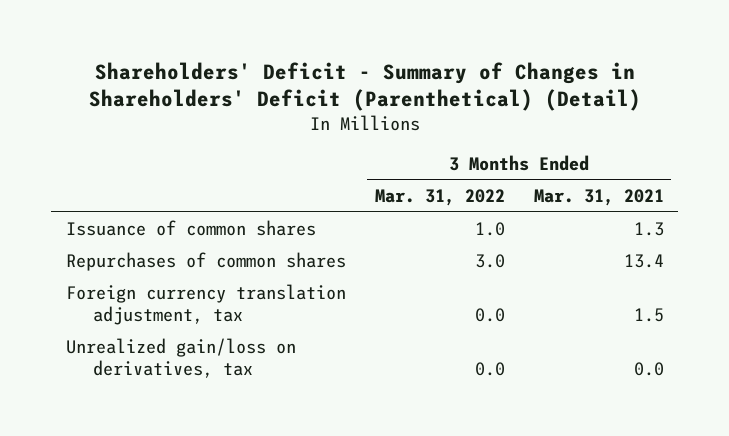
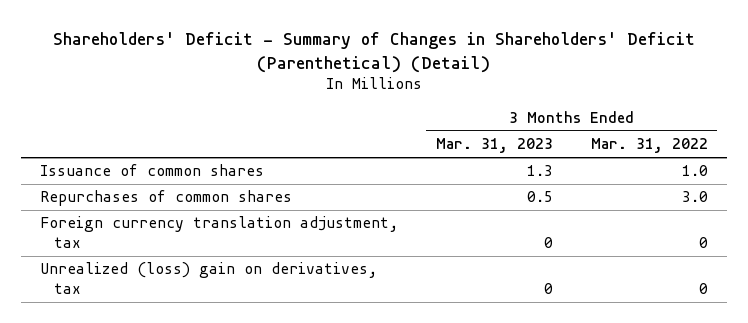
- | 3 Months Ended Mar. 31, 2022 | 3 Months Ended Mar. 31, 2021
+ | 3 Months Ended Mar. 31, 2023 | 3 Months Ended Mar. 31, 2022
- Foreign currency translation adjustment, tax | 0.0 | 1.5
- Unrealized gain/loss on derivatives, tax | 0.0 | 0.0
+ Foreign currency translation adjustment, tax | 0 | 0
+ Unrealized (loss) gain on derivatives, tax | 0 | 0

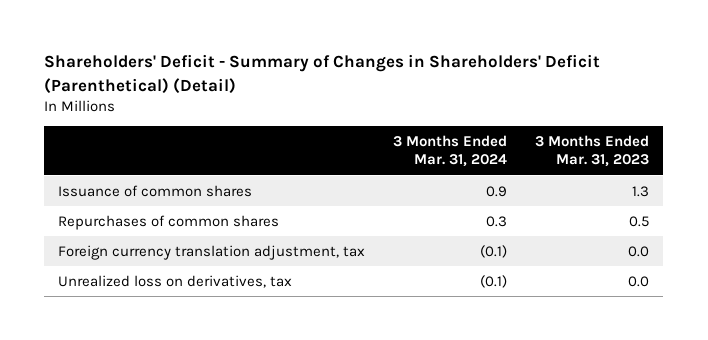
- | 3 Months Ended Mar. 31, 2023 | 3 Months Ended Mar. 31, 2022
+ | 3 Months Ended Mar. 31, 2024 | 3 Months Ended Mar. 31, 2023
- Foreign currency translation adjustment, tax | 0 | 0
- Unrealized (loss) gain on derivatives, tax | 0 | 0
+ Foreign currency translation adjustment, tax | (0.1) | 0.0
+ Unrealized loss on derivatives, tax | (0.1) | 0.0

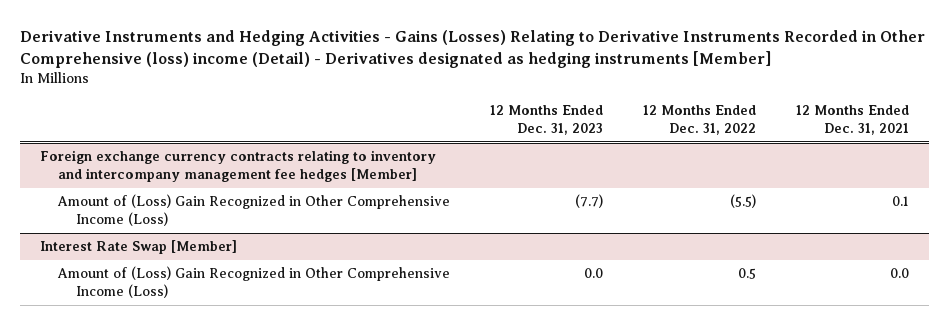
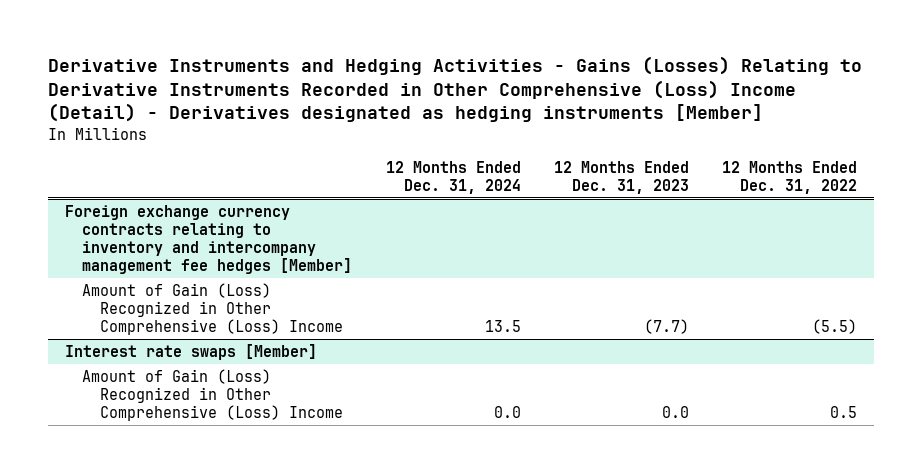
- Derivative Instruments and Hedging Activities - Gains (Losses) Relating to Derivative Instruments Recorded in Other Comprehensive (loss) income (Detail) - Derivatives designated as hedging instruments [Member]
+ Derivative Instruments and Hedging Activities - Gains (Losses) Relating to Derivative Instruments Recorded in Other Comprehensive (Loss) Income (Detail) - Derivatives designated as hedging instruments [Member]
- | 12 Months Ended Dec. 31, 2023 | 12 Months Ended Dec. 31, 2022 | 12 Months Ended Dec. 31, 2021
+ | 12 Months Ended Dec. 31, 2024 | 12 Months Ended Dec. 31, 2023 | 12 Months Ended Dec. 31, 2022
@ Foreign exchange currency contracts relating to inventory and intercompany management fee hedges [Member]
- Amount of (Loss) Gain Recognized in Other Comprehensive Income (Loss) | (7.7) | (5.5) | 0.1
- Interest Rate Swap [Member]
- Amount of (Loss) Gain Recognized in Other Comprehensive Income (Loss) | 0.0 | 0.5 | 0.0
@ Foreign exchange currency contracts relating to inventory and intercompany management fee hedges [Member]
+ Amount of Gain (Loss) Recognized in Other Comprehensive (Loss) Income | 13.5 | (7.7) | (5.5)
+ Interest rate swaps [Member]
+ Amount of Gain (Loss) Recognized in Other Comprehensive (Loss) Income | 0.0 | 0.0 | 0.5

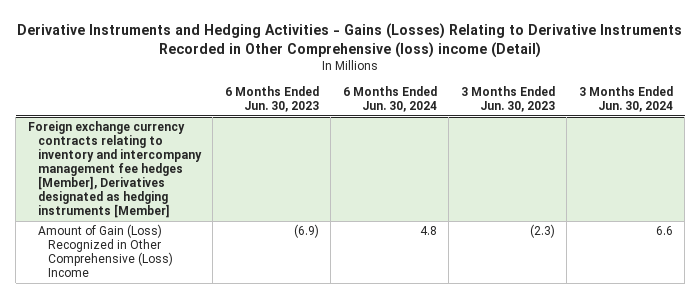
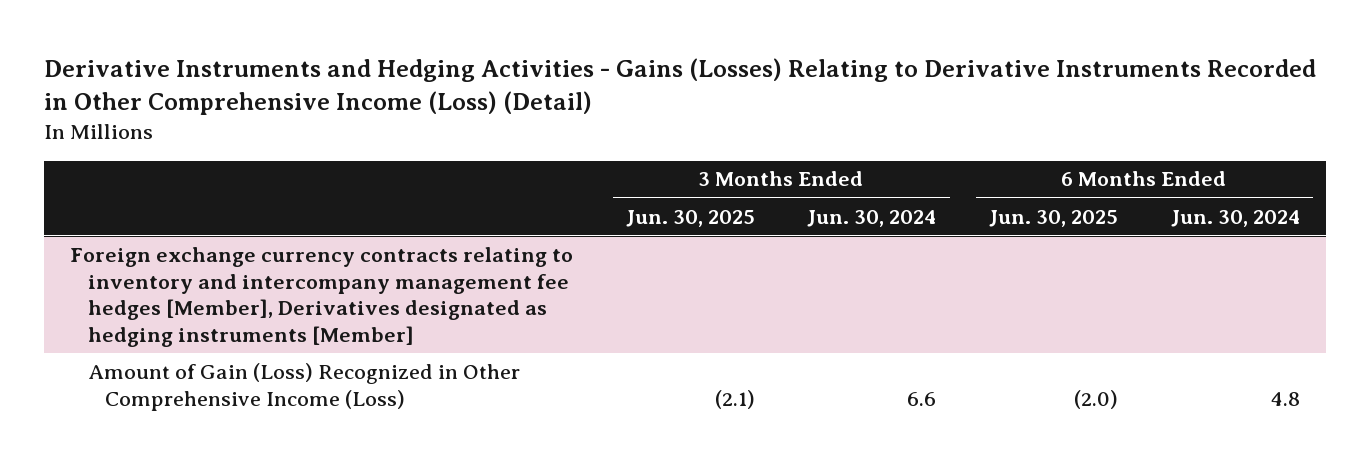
- Derivative Instruments and Hedging Activities - Gains (Losses) Relating to Derivative Instruments Recorded in Other Comprehensive (loss) income (Detail)
+ Derivative Instruments and Hedging Activities - Gains (Losses) Relating to Derivative Instruments Recorded in Other Comprehensive Income (Loss) (Detail)
- | 6 Months Ended Jun. 30, 2023 | 6 Months Ended Jun. 30, 2024 | 3 Months Ended Jun. 30, 2023 | 3 Months Ended Jun. 30, 2024
+ | 3 Months Ended Jun. 30, 2025 | 3 Months Ended Jun. 30, 2024 | 6 Months Ended Jun. 30, 2025 | 6 Months Ended Jun. 30, 2024
@ Foreign exchange currency contracts relating to inventory and intercompany management fee hedges [Member], Derivatives designated as hedging instruments [Member]
- Amount of Gain (Loss) Recognized in Other Comprehensive (Loss) Income | (6.9) | 4.8 | (2.3) | 6.6
+ Amount of Gain (Loss) Recognized in Other Comprehensive Income (Loss) | (2.1) | 6.6 | (2.0) | 4.8

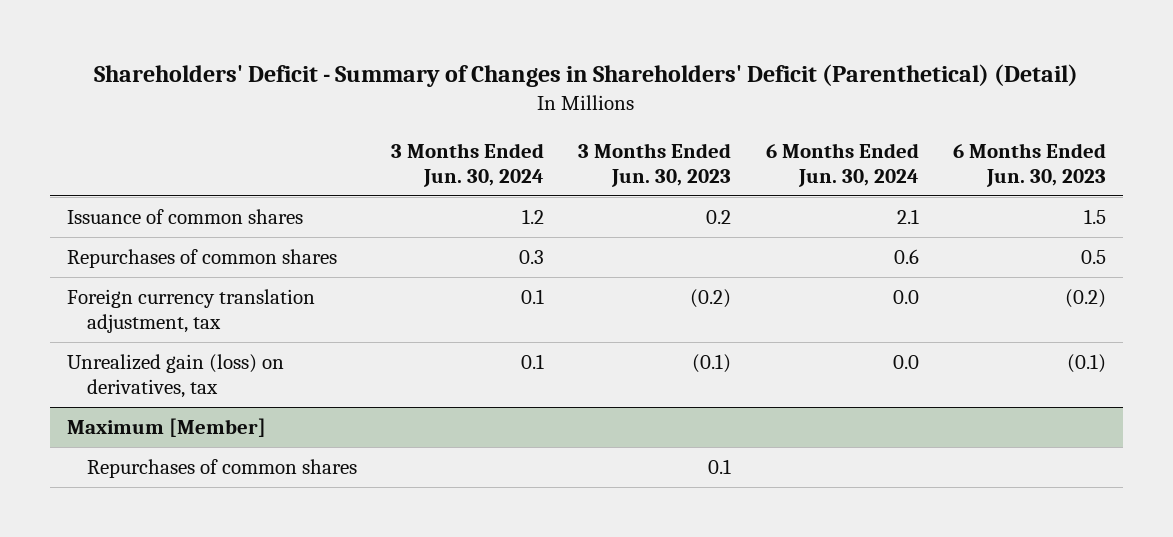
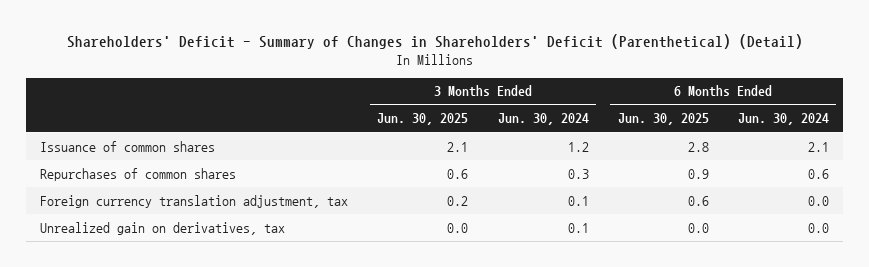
- | 3 Months Ended Jun. 30, 2024 | 3 Months Ended Jun. 30, 2023 | 6 Months Ended Jun. 30, 2024 | 6 Months Ended Jun. 30, 2023
+ | 3 Months Ended Jun. 30, 2025 | 3 Months Ended Jun. 30, 2024 | 6 Months Ended Jun. 30, 2025 | 6 Months Ended Jun. 30, 2024
- Unrealized gain (loss) on derivatives, tax | 0.1 | (0.1) | 0.0 | (0.1)
- Maximum [Member]
- Repurchases of common shares | | 0.1 | |
+ Unrealized gain on derivatives, tax | 0.0 | 0.1 | 0.0 | 0.0

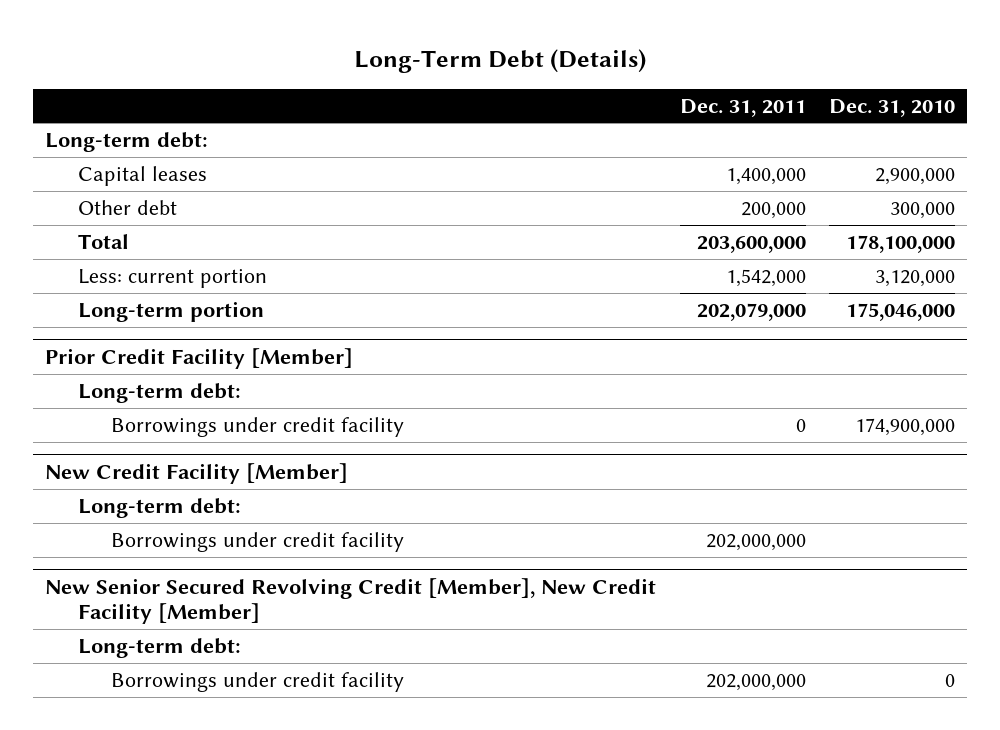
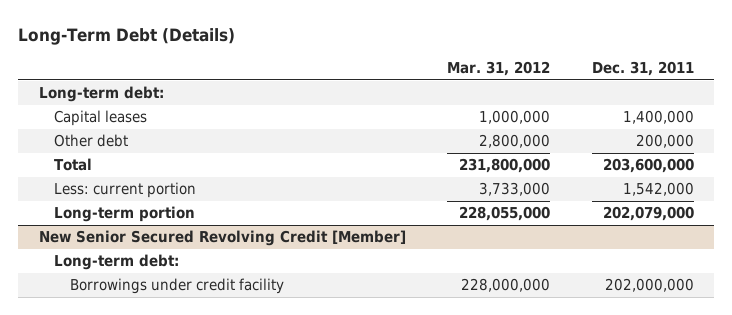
- | Dec. 31, 2011 | Dec. 31, 2010
+ | Mar. 31, 2012 | Dec. 31, 2011
- Prior Credit Facility [Member]
- Long-term debt:
- Borrowings under credit facility | 0 | 174,900,000
- New Credit Facility [Member]
- Long-term debt:
- Borrowings under credit facility | 202,000,000 |
- New Senior Secured Revolving Credit [Member], New Credit Facility [Member]
+ New Senior Secured Revolving Credit [Member]

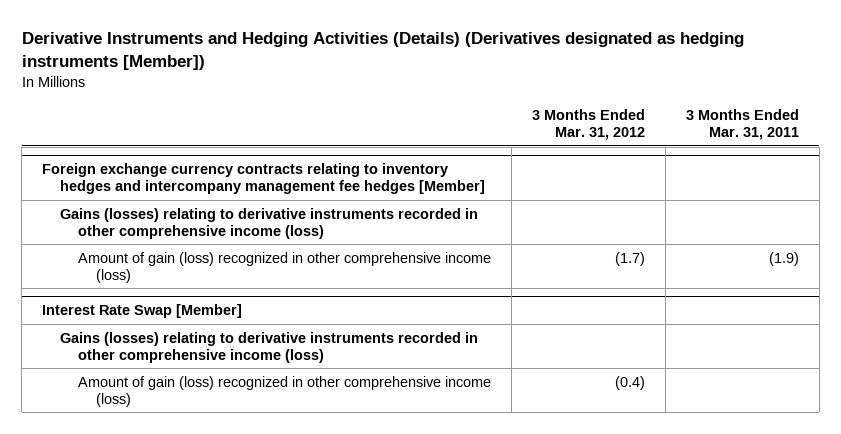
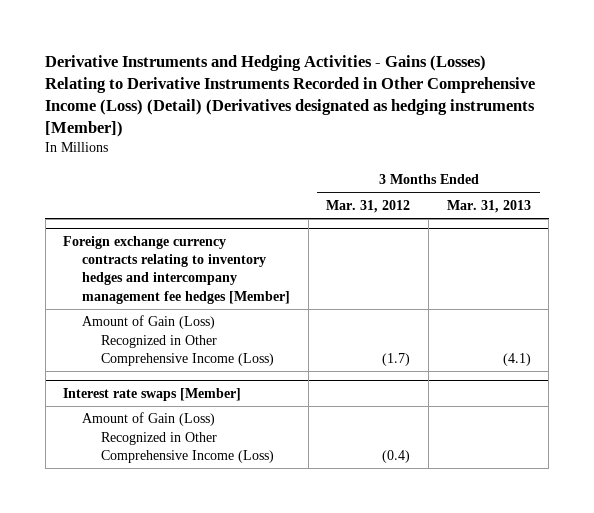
- Derivative Instruments and Hedging Activities (Details) (Derivatives designated as hedging instruments [Member])
+ Derivative Instruments and Hedging Activities - Gains (Losses) Relating to Derivative Instruments Recorded in Other Comprehensive Income (Loss) (Detail) (Derivatives designated as hedging instruments [Member])
- | 3 Months Ended Mar. 31, 2012 | 3 Months Ended Mar. 31, 2011
+ | 3 Months Ended Mar. 31, 2012 | 3 Months Ended Mar. 31, 2013
@ Foreign exchange currency contracts relating to inventory hedges and intercompany management fee hedges [Member]
- Gains (losses) relating to derivative instruments recorded in other comprehensive income (loss)
- Amount of gain (loss) recognized in other comprehensive income (loss) | (1.7) | (1.9)
- Interest Rate Swap [Member]
- Gains (losses) relating to derivative instruments recorded in other comprehensive income (loss)
- Amount of gain (loss) recognized in other comprehensive income (loss) | (0.4) |
@ Foreign exchange currency contracts relating to inventory hedges and intercompany management fee hedges [Member]
+ Amount of Gain (Loss) Recognized in Other Comprehensive Income (Loss) | (1.7) | (4.1)
+ Interest rate swaps [Member]
+ Amount of Gain (Loss) Recognized in Other Comprehensive Income (Loss) | (0.4) |

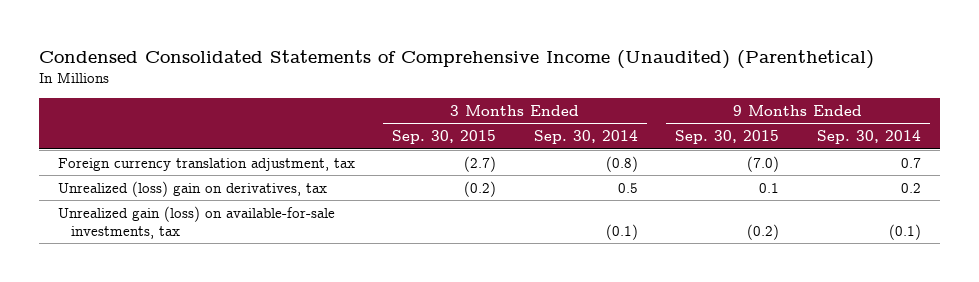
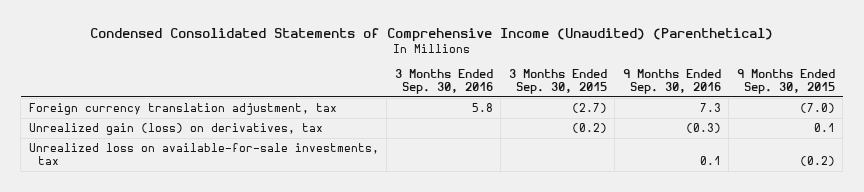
- | 3 Months Ended Sep. 30, 2015 | 3 Months Ended Sep. 30, 2014 | 9 Months Ended Sep. 30, 2015 | 9 Months Ended Sep. 30, 2014
+ | 3 Months Ended Sep. 30, 2016 | 3 Months Ended Sep. 30, 2015 | 9 Months Ended Sep. 30, 2016 | 9 Months Ended Sep. 30, 2015
- Unrealized (loss) gain on derivatives, tax | (0.2) | 0.5 | 0.1 | 0.2
- Unrealized gain (loss) on available-for-sale investments, tax | | (0.1) | (0.2) | (0.1)
+ Unrealized gain (loss) on derivatives, tax | | (0.2) | (0.3) | 0.1
+ Unrealized loss on available-for-sale investments, tax | | | 0.1 | (0.2)

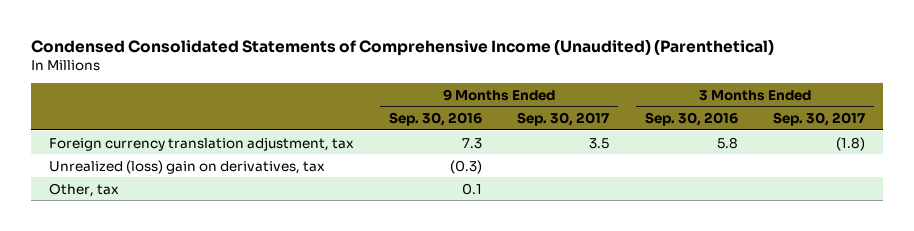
- | 3 Months Ended Sep. 30, 2016 | 3 Months Ended Sep. 30, 2015 | 9 Months Ended Sep. 30, 2016 | 9 Months Ended Sep. 30, 2015
+ | 9 Months Ended Sep. 30, 2016 | 9 Months Ended Sep. 30, 2017 | 3 Months Ended Sep. 30, 2016 | 3 Months Ended Sep. 30, 2017
- Unrealized gain (loss) on derivatives, tax | | (0.2) | (0.3) | 0.1
- Unrealized loss on available-for-sale investments, tax | | | 0.1 | (0.2)
+ Unrealized (loss) gain on derivatives, tax | (0.3) | | |
+ Other, tax | 0.1 | | |

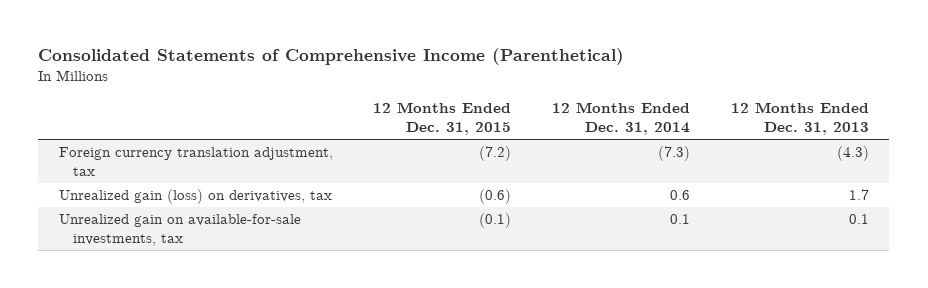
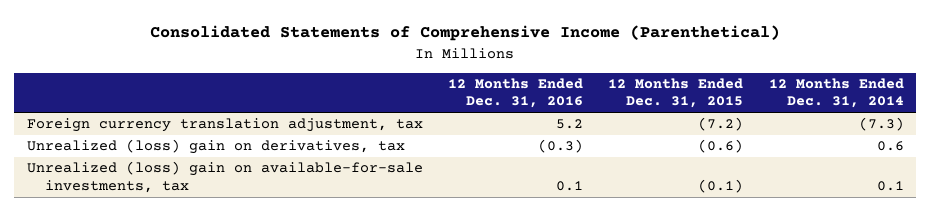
- | 12 Months Ended Dec. 31, 2015 | 12 Months Ended Dec. 31, 2014 | 12 Months Ended Dec. 31, 2013
+ | 12 Months Ended Dec. 31, 2016 | 12 Months Ended Dec. 31, 2015 | 12 Months Ended Dec. 31, 2014
- Unrealized gain (loss) on derivatives, tax | (0.6) | 0.6 | 1.7
- Unrealized gain on available-for-sale investments, tax | (0.1) | 0.1 | 0.1
+ Unrealized (loss) gain on derivatives, tax | (0.3) | (0.6) | 0.6
+ Unrealized (loss) gain on available-for-sale investments, tax | 0.1 | (0.1) | 0.1

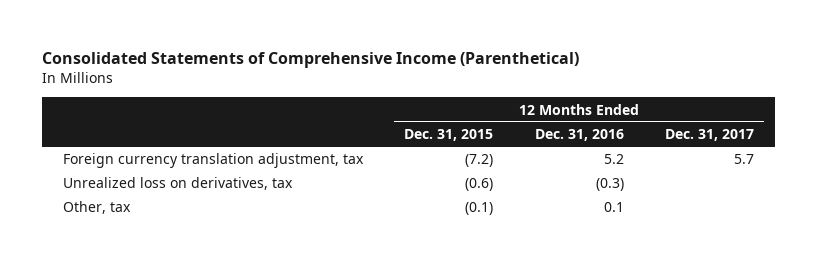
- | 12 Months Ended Dec. 31, 2016 | 12 Months Ended Dec. 31, 2015 | 12 Months Ended Dec. 31, 2014
+ | 12 Months Ended Dec. 31, 2015 | 12 Months Ended Dec. 31, 2016 | 12 Months Ended Dec. 31, 2017
- Unrealized (loss) gain on derivatives, tax | (0.3) | (0.6) | 0.6
- Unrealized (loss) gain on available-for-sale investments, tax | 0.1 | (0.1) | 0.1
+ Unrealized loss on derivatives, tax | (0.6) | (0.3) |
+ Other, tax | (0.1) | 0.1 |

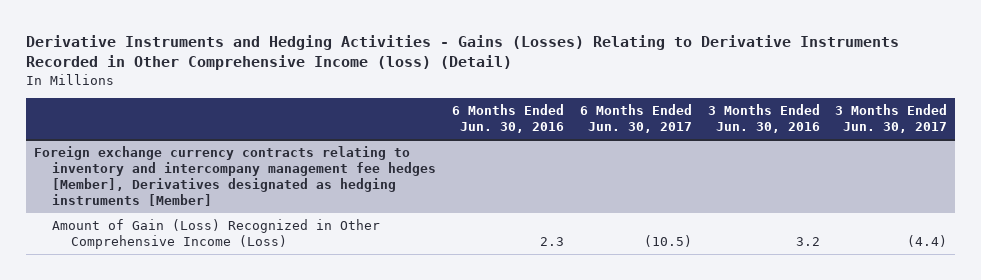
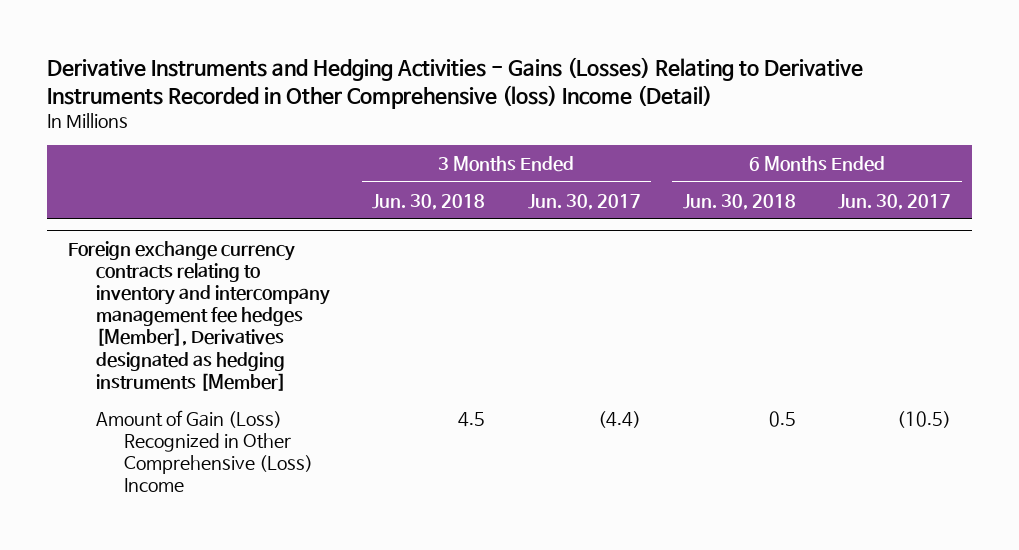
- Derivative Instruments and Hedging Activities - Gains (Losses) Relating to Derivative Instruments Recorded in Other Comprehensive Income (loss) (Detail)
+ Derivative Instruments and Hedging Activities - Gains (Losses) Relating to Derivative Instruments Recorded in Other Comprehensive (loss) Income (Detail)
- | 6 Months Ended Jun. 30, 2016 | 6 Months Ended Jun. 30, 2017 | 3 Months Ended Jun. 30, 2016 | 3 Months Ended Jun. 30, 2017
+ | 3 Months Ended Jun. 30, 2018 | 3 Months Ended Jun. 30, 2017 | 6 Months Ended Jun. 30, 2018 | 6 Months Ended Jun. 30, 2017
@ Foreign exchange currency contracts relating to inventory and intercompany management fee hedges [Member], Derivatives designated as hedging instruments [Member]
- Amount of Gain (Loss) Recognized in Other Comprehensive Income (Loss) | 2.3 | (10.5) | 3.2 | (4.4)
+ Amount of Gain (Loss) Recognized in Other Comprehensive (Loss) Income | 4.5 | (4.4) | 0.5 | (10.5)

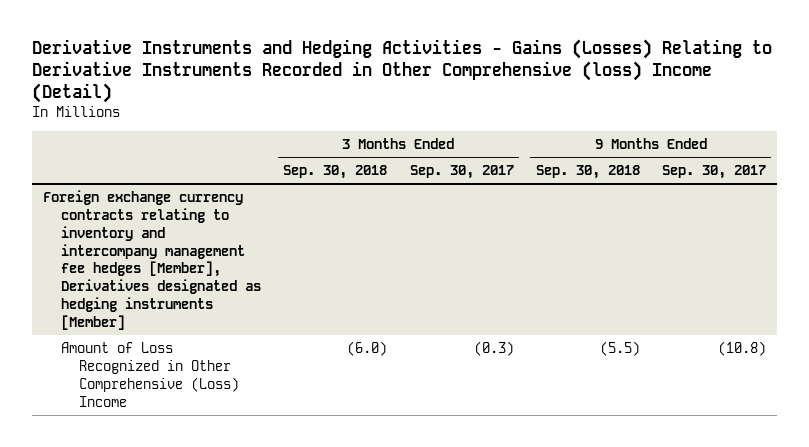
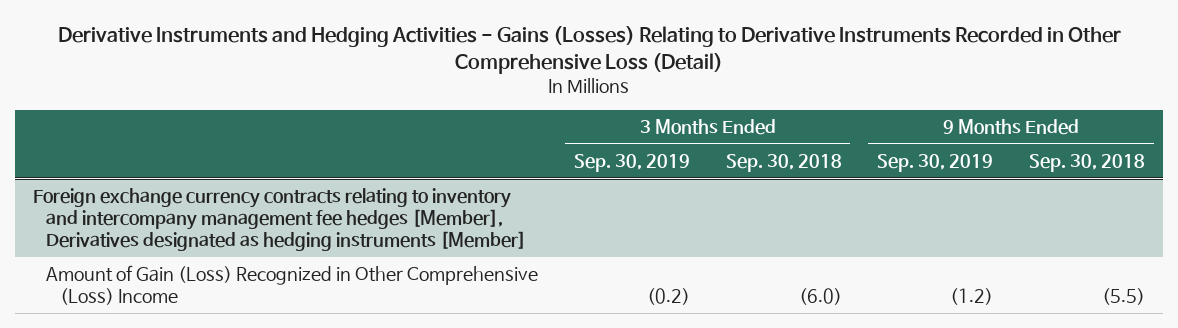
- Derivative Instruments and Hedging Activities - Gains (Losses) Relating to Derivative Instruments Recorded in Other Comprehensive (loss) Income (Detail)
+ Derivative Instruments and Hedging Activities - Gains (Losses) Relating to Derivative Instruments Recorded in Other Comprehensive Loss (Detail)
- | 3 Months Ended Sep. 30, 2018 | 3 Months Ended Sep. 30, 2017 | 9 Months Ended Sep. 30, 2018 | 9 Months Ended Sep. 30, 2017
+ | 3 Months Ended Sep. 30, 2019 | 3 Months Ended Sep. 30, 2018 | 9 Months Ended Sep. 30, 2019 | 9 Months Ended Sep. 30, 2018
@ Foreign exchange currency contracts relating to inventory and intercompany management fee hedges [Member], Derivatives designated as hedging instruments [Member]
- Amount of Loss Recognized in Other Comprehensive (Loss) Income | (6.0) | (0.3) | (5.5) | (10.8)
+ Amount of Gain (Loss) Recognized in Other Comprehensive (Loss) Income | (0.2) | (6.0) | (1.2) | (5.5)

